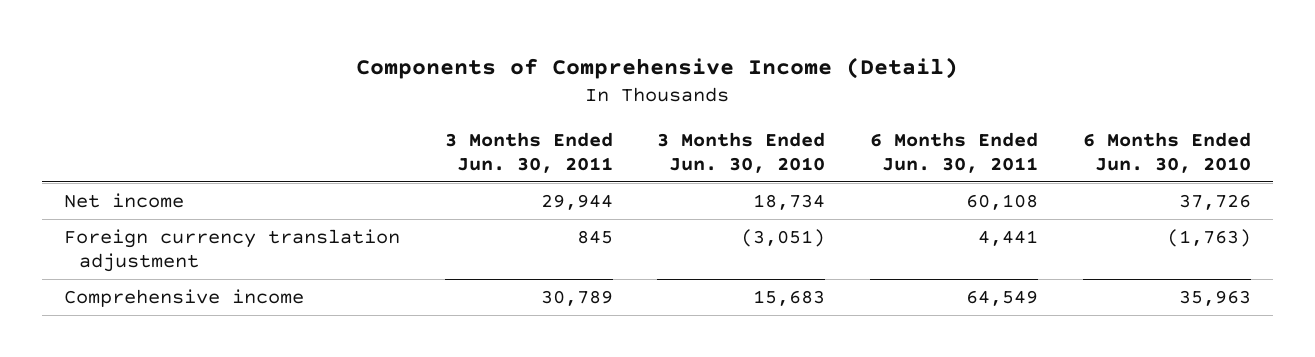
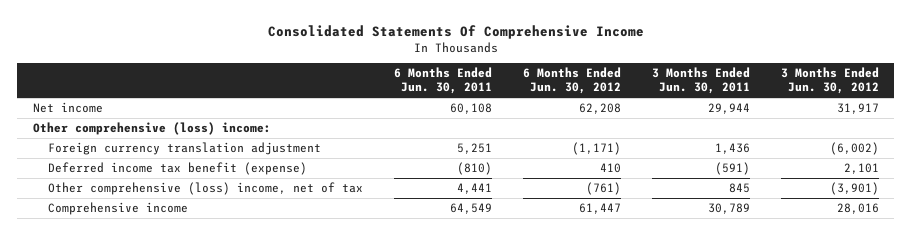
- Components of Comprehensive Income (Detail)
+ Consolidated Statements Of Comprehensive Income
- | 3 Months Ended Jun. 30, 2011 | 3 Months Ended Jun. 30, 2010 | 6 Months Ended Jun. 30, 2011 | 6 Months Ended Jun. 30, 2010
+ | 6 Months Ended Jun. 30, 2011 | 6 Months Ended Jun. 30, 2012 | 3 Months Ended Jun. 30, 2011 | 3 Months Ended Jun. 30, 2012
- Foreign currency translation adjustment | 845 | (3,051) | 4,441 | (1,763)
+ Other comprehensive (loss) income:
+ Foreign currency translation adjustment | 5,251 | (1,171) | 1,436 | (6,002)
+ Deferred income tax benefit (expense) | (810) | 410 | (591) | 2,101
+ Other comprehensive (loss) income, net of tax | 4,441 | (761) | 845 | (3,901)

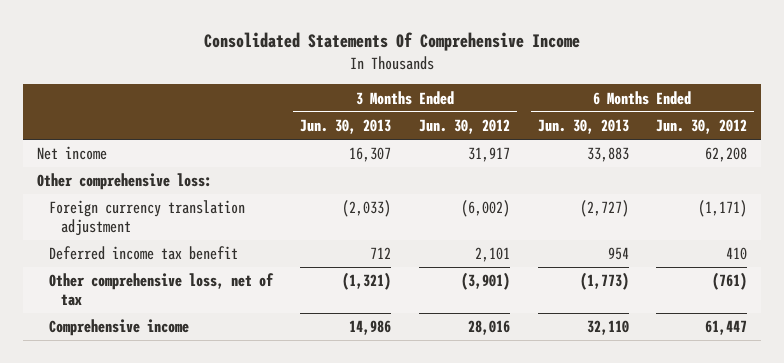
- | 6 Months Ended Jun. 30, 2011 | 6 Months Ended Jun. 30, 2012 | 3 Months Ended Jun. 30, 2011 | 3 Months Ended Jun. 30, 2012
+ | 3 Months Ended Jun. 30, 2013 | 3 Months Ended Jun. 30, 2012 | 6 Months Ended Jun. 30, 2013 | 6 Months Ended Jun. 30, 2012
- Other comprehensive (loss) income:
+ Other comprehensive loss:
- Deferred income tax benefit (expense) | (810) | 410 | (591) | 2,101
- Other comprehensive (loss) income, net of tax | 4,441 | (761) | 845 | (3,901)
+ Deferred income tax benefit | 712 | 2,101 | 954 | 410
+ Other comprehensive loss, net of tax | (1,321) | (3,901) | (1,773) | (761)

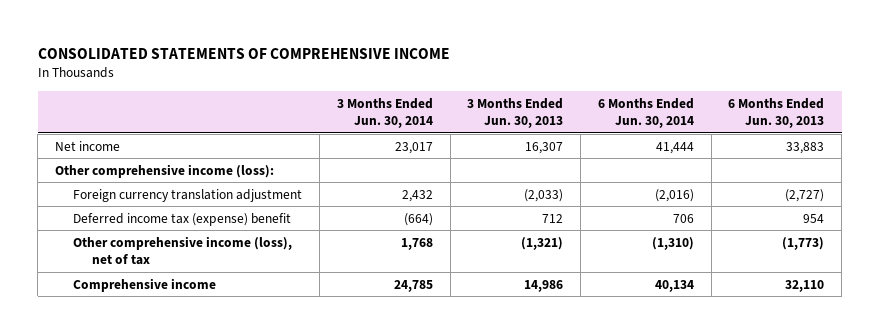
- Consolidated Statements Of Comprehensive Income
+ CONSOLIDATED STATEMENTS OF COMPREHENSIVE INCOME
- | 3 Months Ended Jun. 30, 2013 | 3 Months Ended Jun. 30, 2012 | 6 Months Ended Jun. 30, 2013 | 6 Months Ended Jun. 30, 2012
+ | 3 Months Ended Jun. 30, 2014 | 3 Months Ended Jun. 30, 2013 | 6 Months Ended Jun. 30, 2014 | 6 Months Ended Jun. 30, 2013
- Other comprehensive loss:
+ Other comprehensive income (loss):
- Deferred income tax benefit | 712 | 2,101 | 954 | 410
- Other comprehensive loss, net of tax | (1,321) | (3,901) | (1,773) | (761)
+ Deferred income tax (expense) benefit | (664) | 712 | 706 | 954
+ Other comprehensive income (loss), net of tax | 1,768 | (1,321) | (1,310) | (1,773)

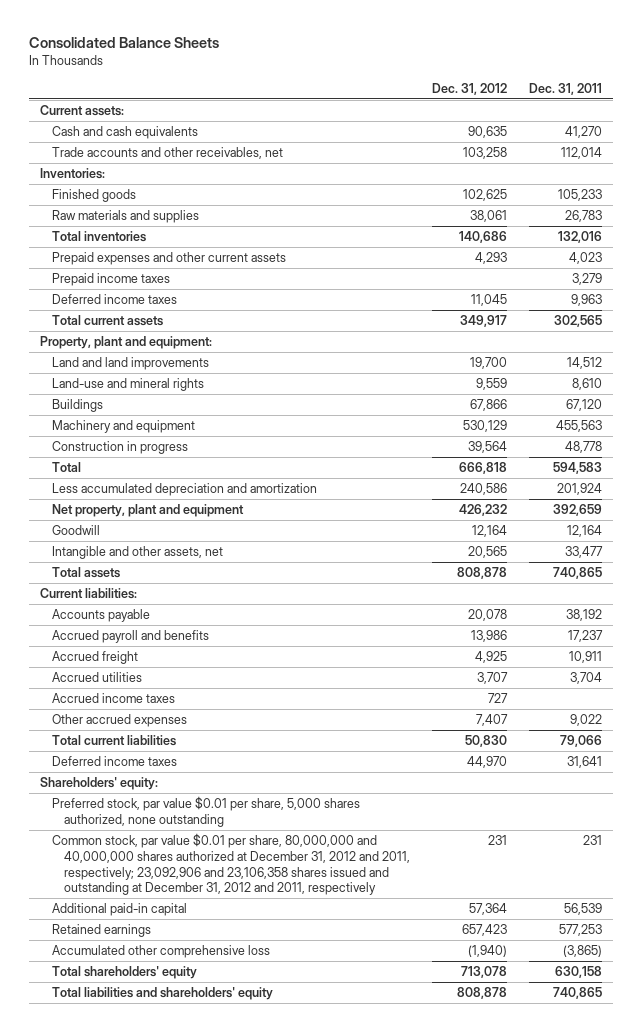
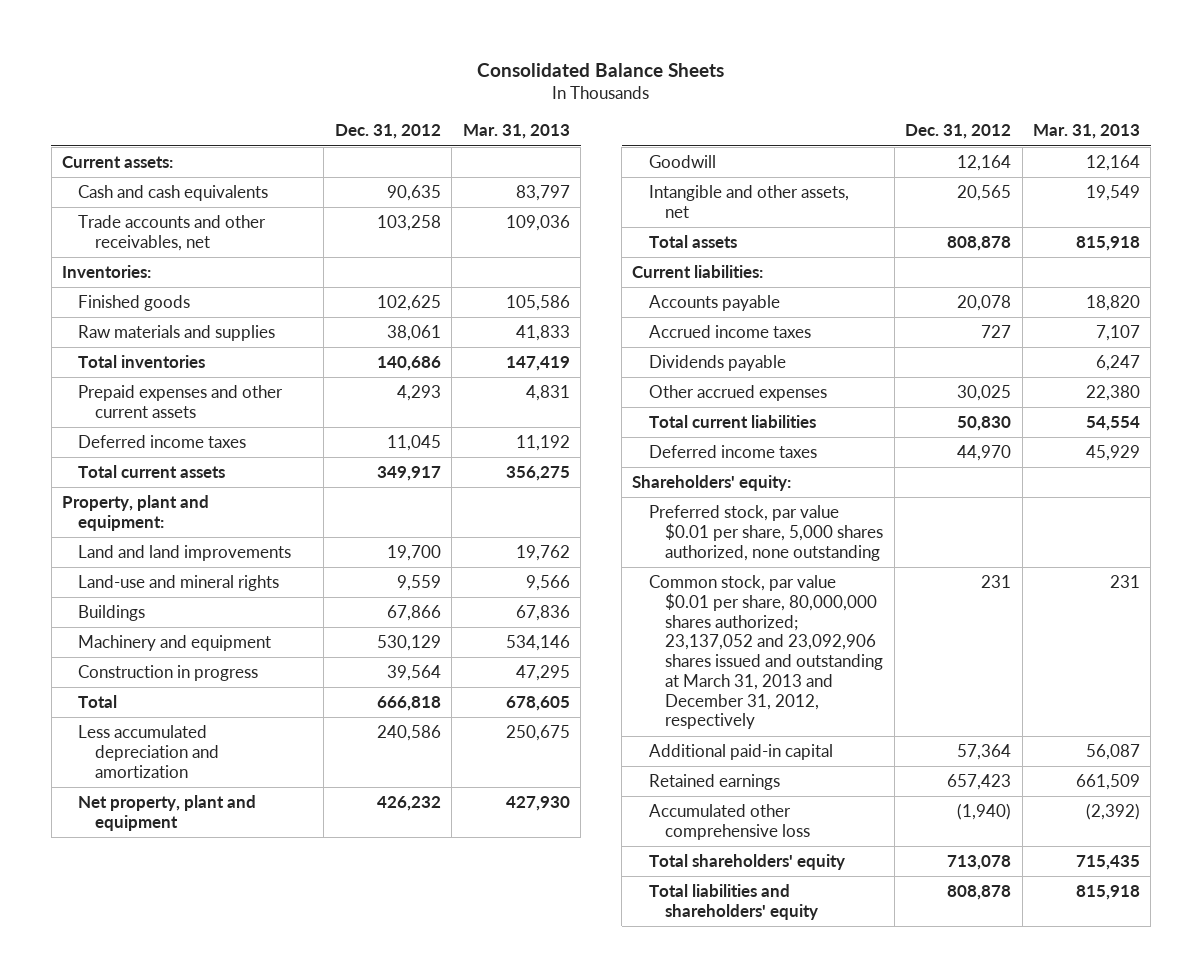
- | Dec. 31, 2012 | Dec. 31, 2011
+ | Dec. 31, 2012 | Mar. 31, 2013
- Prepaid income taxes | | 3,279
- Accrued payroll and benefits | 13,986 | 17,237
- Accrued freight | 4,925 | 10,911
- Accrued utilities | 3,707 | 3,704
- Other accrued expenses | 7,407 | 9,022
+ Dividends payable | | 6,247
+ Other accrued expenses | 30,025 | 22,380
- Common stock, par value $0.01 per share, 80,000,000 and 40,000,000 shares authorized at December 31, 2012 and 2011, respectively; 23,092,906 and 23,106,358 shares issued and outstanding at December 31, 2012 and 2011, respectively | 231 | 231
+ Common stock, par value $0.01 per share, 80,000,000 shares authorized; 23,137,052 and 23,092,906 shares issued and outstanding at March 31, 2013 and December 31, 2012, respectively | 231 | 231

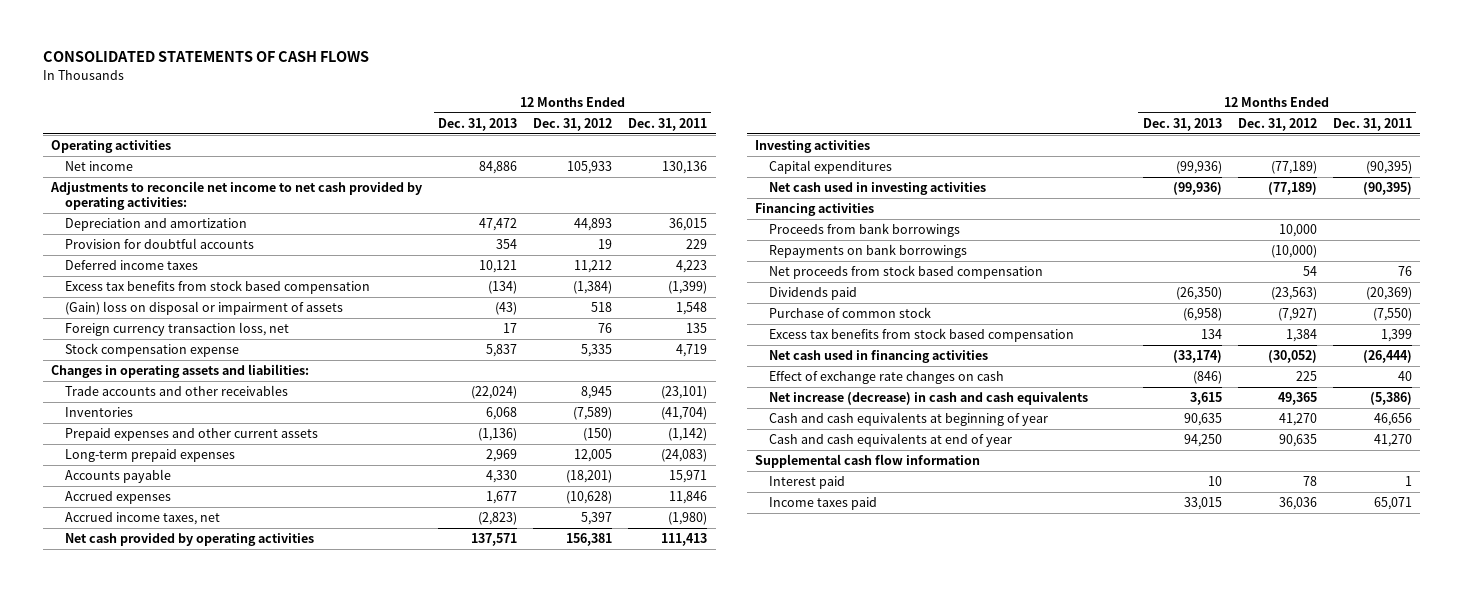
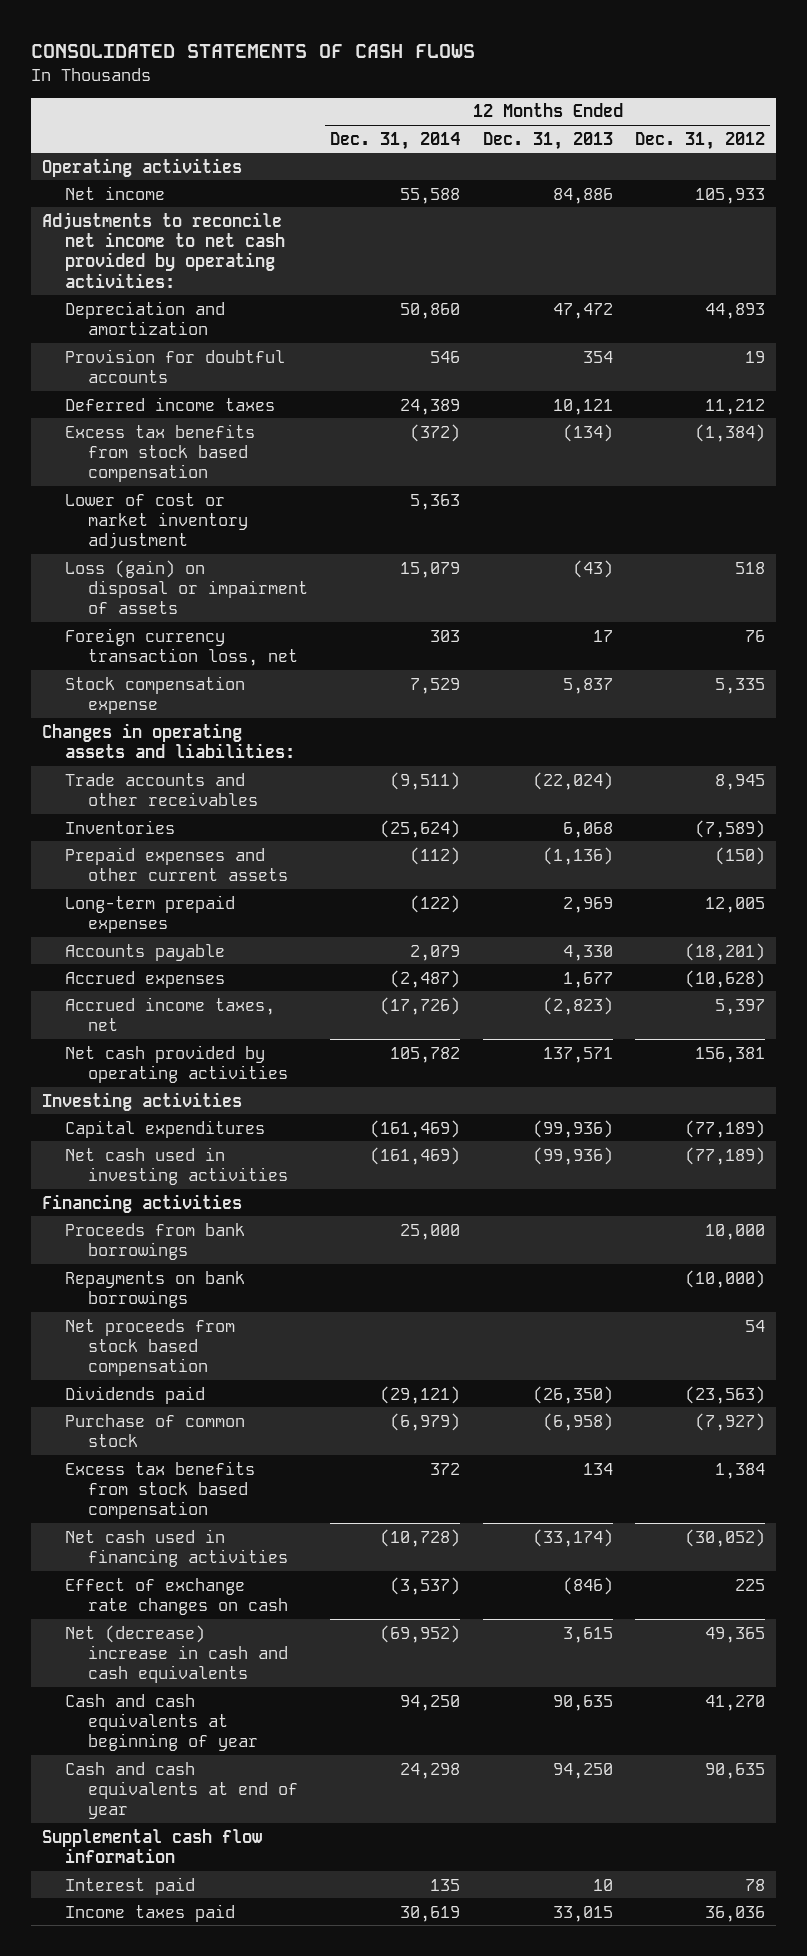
- | 12 Months Ended Dec. 31, 2013 | 12 Months Ended Dec. 31, 2012 | 12 Months Ended Dec. 31, 2011
+ | 12 Months Ended Dec. 31, 2014 | 12 Months Ended Dec. 31, 2013 | 12 Months Ended Dec. 31, 2012
- (Gain) loss on disposal or impairment of assets | (43) | 518 | 1,548
+ Lower of cost or market inventory adjustment | 5,363 | |
+ Loss (gain) on disposal or impairment of assets | 15,079 | (43) | 518
- Net increase (decrease) in cash and cash equivalents | 3,615 | 49,365 | (5,386)
+ Net (decrease) increase in cash and cash equivalents | (69,952) | 3,615 | 49,365

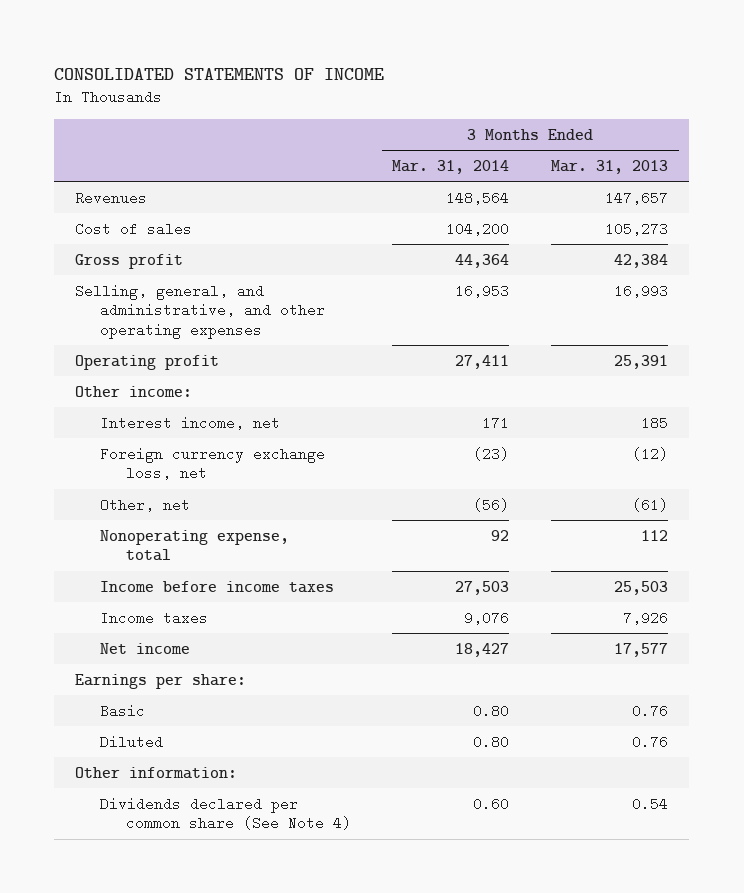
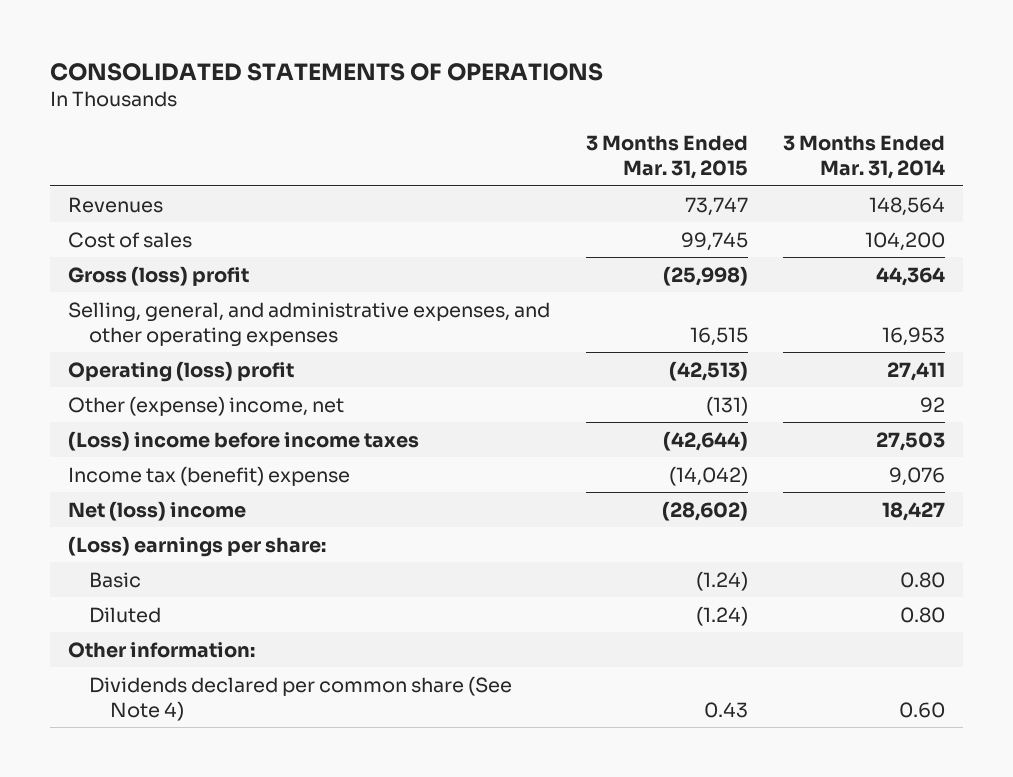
- CONSOLIDATED STATEMENTS OF INCOME
+ CONSOLIDATED STATEMENTS OF OPERATIONS
- | 3 Months Ended Mar. 31, 2014 | 3 Months Ended Mar. 31, 2013
+ | 3 Months Ended Mar. 31, 2015 | 3 Months Ended Mar. 31, 2014
- Gross profit | 44,364 | 42,384
- Selling, general, and administrative, and other operating expenses | 16,953 | 16,993
- Operating profit | 27,411 | 25,391
- Other income:
- Interest income, net | 171 | 185
- Foreign currency exchange loss, net | (23) | (12)
- Other, net | (56) | (61)
- Nonoperating expense, total | 92 | 112
- Income before income taxes | 27,503 | 25,503
- Income taxes | 9,076 | 7,926
- Net income | 18,427 | 17,577
- Earnings per share:
+ Gross (loss) profit | (25,998) | 44,364
+ Selling, general, and administrative expenses, and other operating expenses | 16,515 | 16,953
+ Operating (loss) profit | (42,513) | 27,411
+ Other (expense) income, net | (131) | 92
+ (Loss) income before income taxes | (42,644) | 27,503
+ Income tax (benefit) expense | (14,042) | 9,076
+ Net (loss) income | (28,602) | 18,427
+ (Loss) earnings per share:

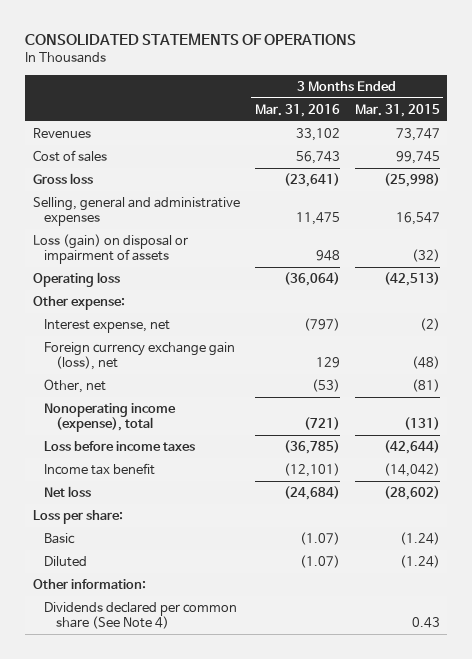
- | 3 Months Ended Mar. 31, 2015 | 3 Months Ended Mar. 31, 2014
+ | 3 Months Ended Mar. 31, 2016 | 3 Months Ended Mar. 31, 2015
- Gross (loss) profit | (25,998) | 44,364
- Selling, general, and administrative expenses, and other operating expenses | 16,515 | 16,953
- Operating (loss) profit | (42,513) | 27,411
- Other (expense) income, net | (131) | 92
- (Loss) income before income taxes | (42,644) | 27,503
- Income tax (benefit) expense | (14,042) | 9,076
- Net (loss) income | (28,602) | 18,427
- (Loss) earnings per share:
+ Gross loss | (23,641) | (25,998)
+ Selling, general and administrative expenses | 11,475 | 16,547
+ Loss (gain) on disposal or impairment of assets | 948 | (32)
+ Operating loss | (36,064) | (42,513)
+ Other expense:
+ Interest expense, net | (797) | (2)
+ Foreign currency exchange gain (loss), net | 129 | (48)
+ Other, net | (53) | (81)
+ Nonoperating income (expense), total | (721) | (131)
+ Loss before income taxes | (36,785) | (42,644)
+ Income tax benefit | (12,101) | (14,042)
+ Net loss | (24,684) | (28,602)
+ Loss per share:

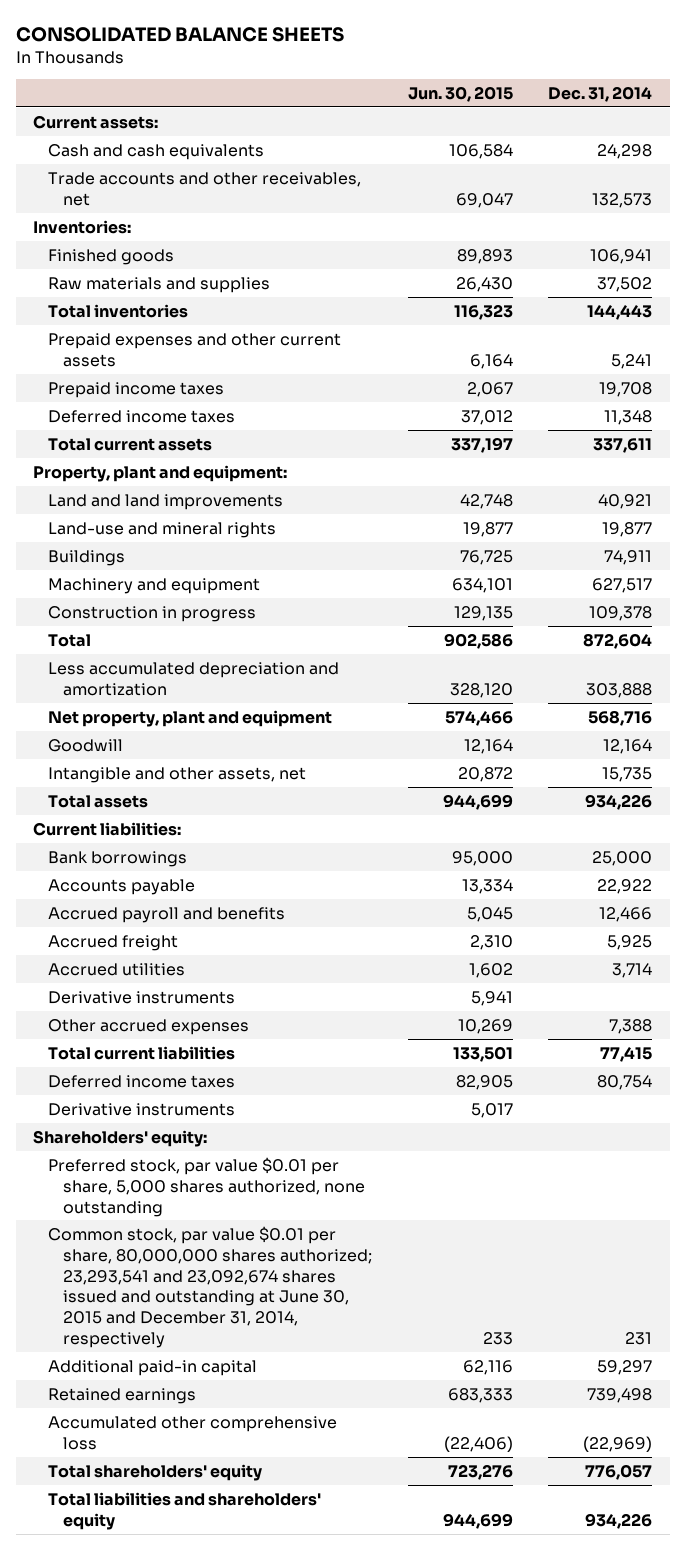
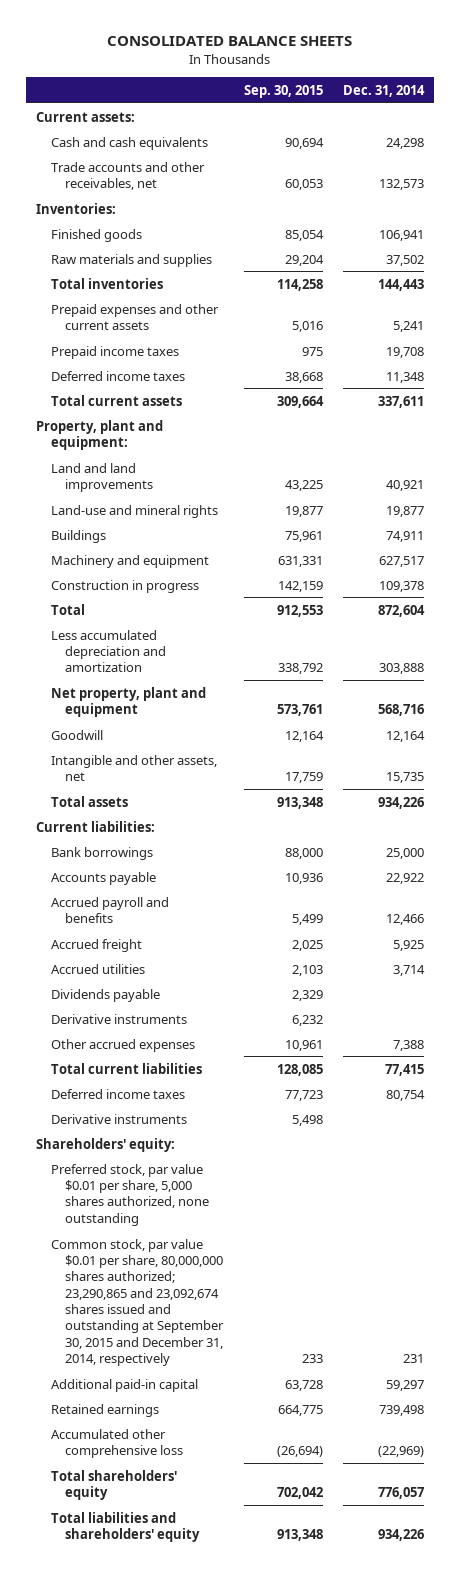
- | Jun. 30, 2015 | Dec. 31, 2014
+ | Sep. 30, 2015 | Dec. 31, 2014
+ Dividends payable | 2,329 |
- Common stock, par value $0.01 per share, 80,000,000 shares authorized; 23,293,541 and 23,092,674 shares issued and outstanding at June 30, 2015 and December 31, 2014, respectively | 233 | 231
+ Common stock, par value $0.01 per share, 80,000,000 shares authorized; 23,290,865 and 23,092,674 shares issued and outstanding at September 30, 2015 and December 31, 2014, respectively | 233 | 231

